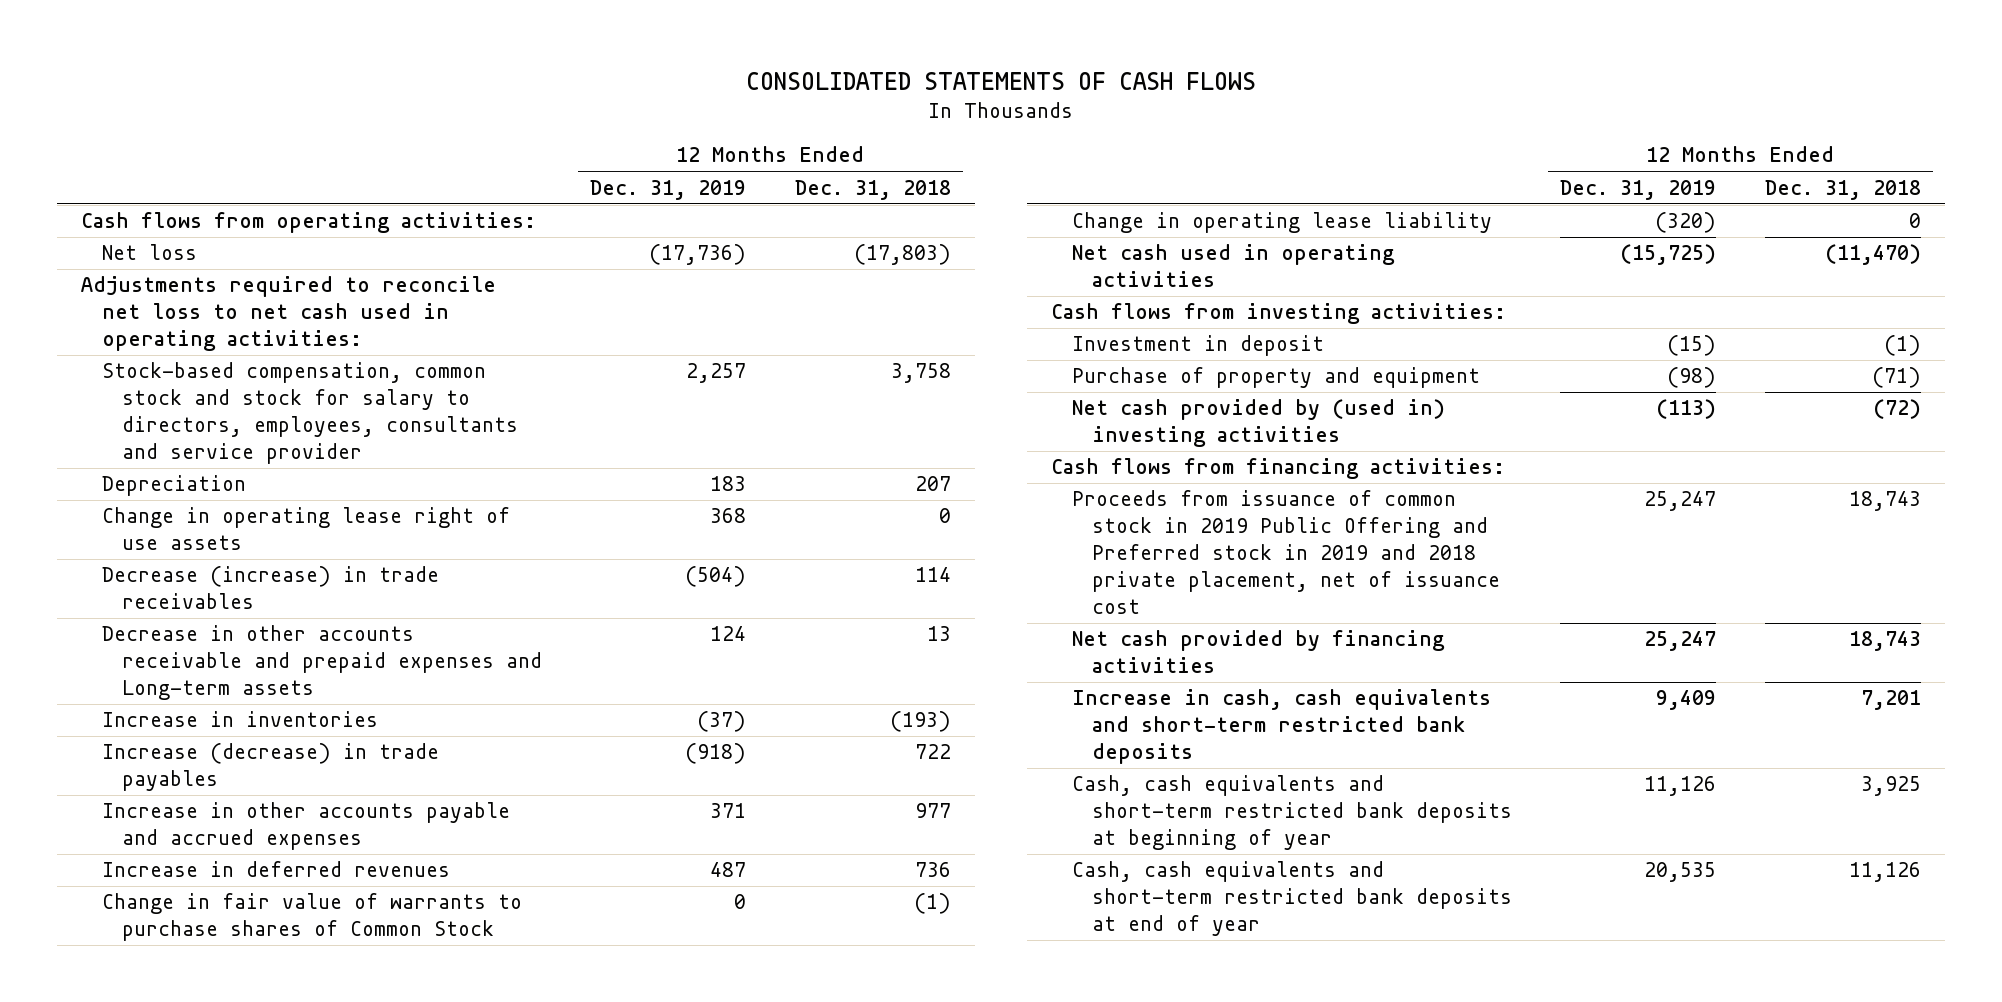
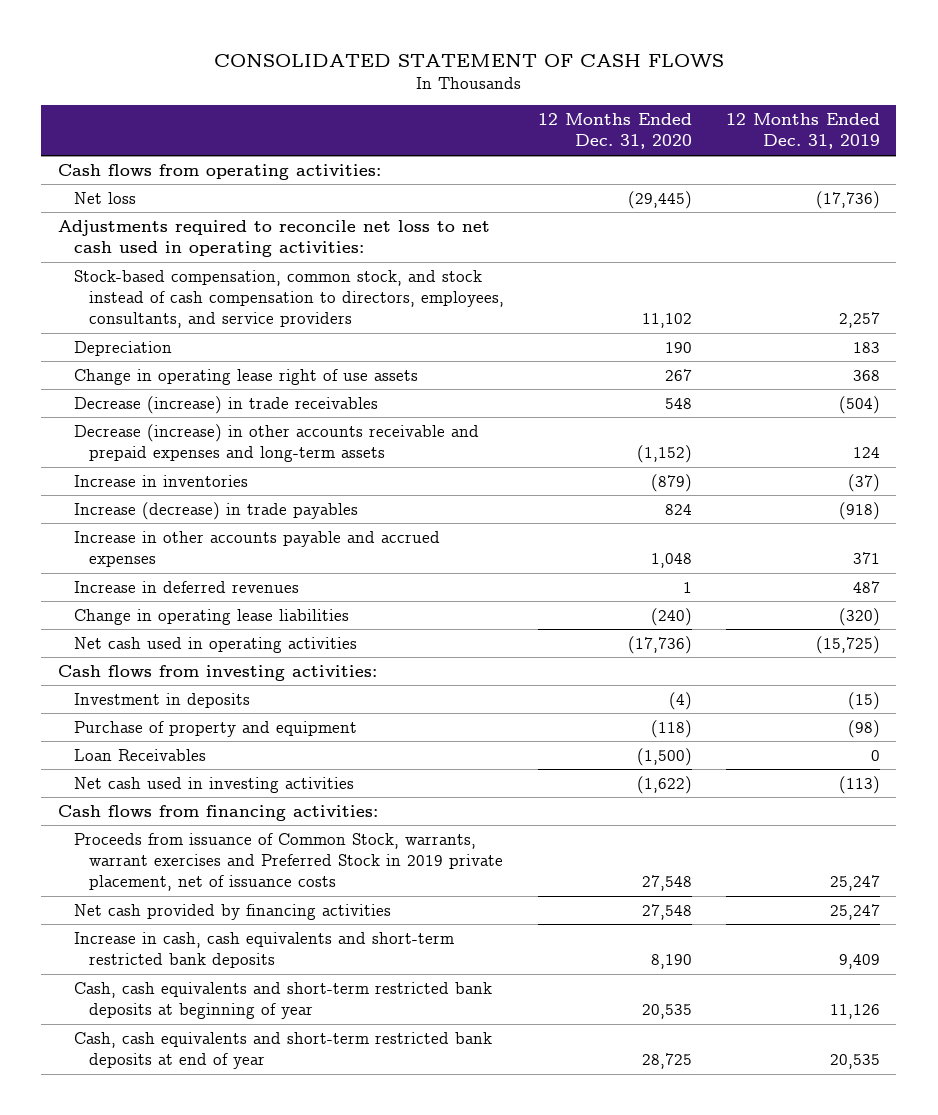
- CONSOLIDATED STATEMENTS OF CASH FLOWS
+ CONSOLIDATED STATEMENT OF CASH FLOWS
- | 12 Months Ended Dec. 31, 2019 | 12 Months Ended Dec. 31, 2018
+ | 12 Months Ended Dec. 31, 2020 | 12 Months Ended Dec. 31, 2019
- Stock-based compensation, common stock and stock for salary to directors, employees, consultants and service provider | 2,257 | 3,758
+ Stock-based compensation, common stock, and stock instead of cash compensation to directors, employees, consultants, and service providers | 11,102 | 2,257
- Decrease in other accounts receivable and prepaid expenses and Long-term assets | 124 | 13
+ Decrease (increase) in other accounts receivable and prepaid expenses and long-term assets | (1,152) | 124
- Change in fair value of warrants to purchase shares of Common Stock | 0 | (1)
- Change in operating lease liability | (320) | 0
+ Change in operating lease liabilities | (240) | (320)
- Investment in deposit | (15) | (1)
+ Investment in deposits | (4) | (15)
- Net cash provided by (used in) investing activities | (113) | (72)
+ Loan Receivables | (1,500) | 0
+ Net cash used in investing activities | (1,622) | (113)
- Proceeds from issuance of common stock in 2019 Public Offering and Preferred stock in 2019 and 2018 private placement, net of issuance cost | 25,247 | 18,743
+ Proceeds from issuance of Common Stock, warrants, warrant exercises and Preferred Stock in 2019 private placement, net of issuance costs | 27,548 | 25,247

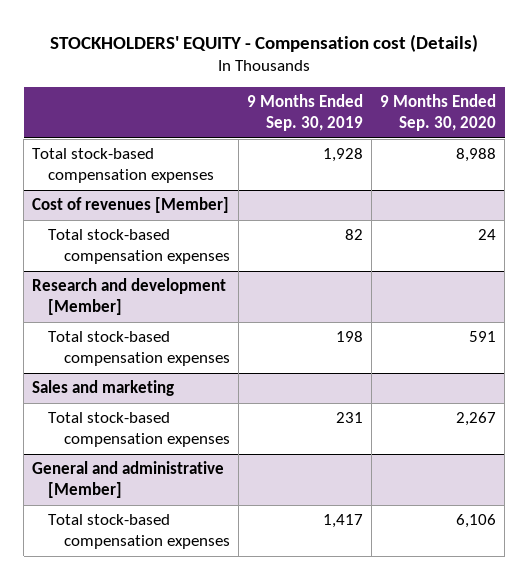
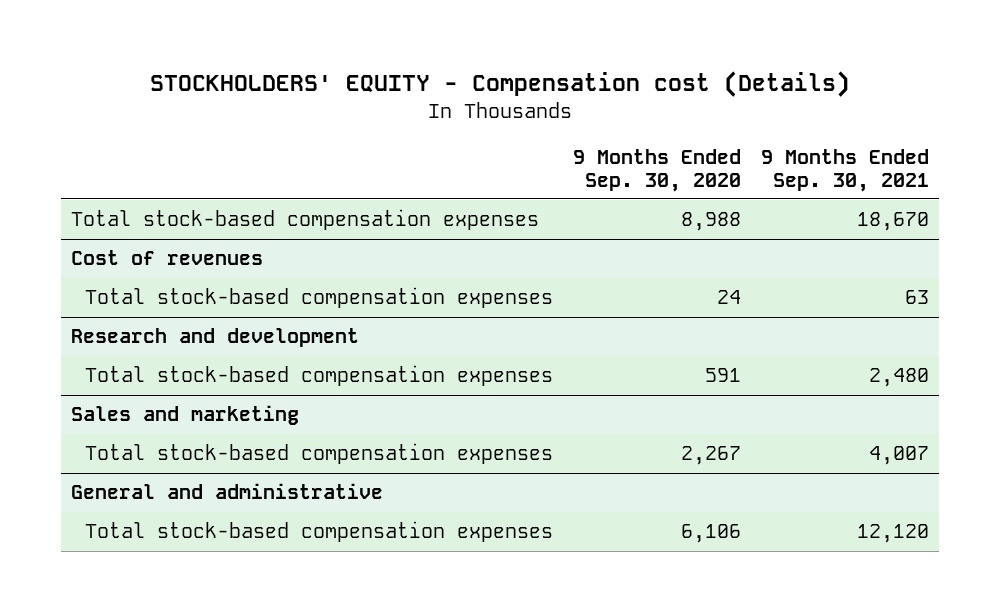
- | 9 Months Ended Sep. 30, 2019 | 9 Months Ended Sep. 30, 2020
+ | 9 Months Ended Sep. 30, 2020 | 9 Months Ended Sep. 30, 2021
- Cost of revenues [Member]
+ Cost of revenues
- Research and development [Member]
+ Research and development
- General and administrative [Member]
+ General and administrative

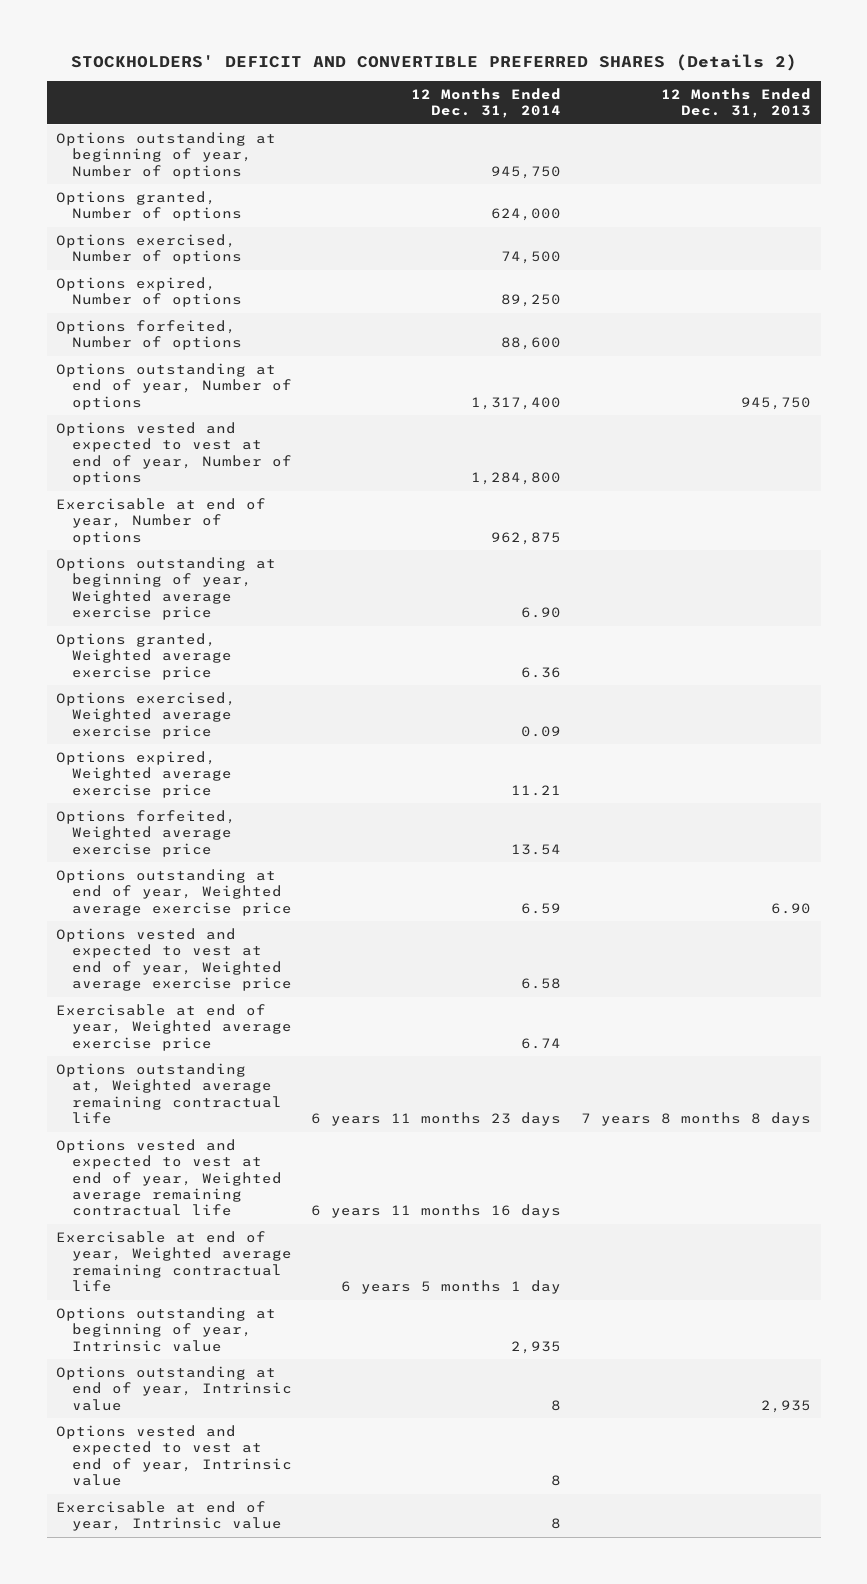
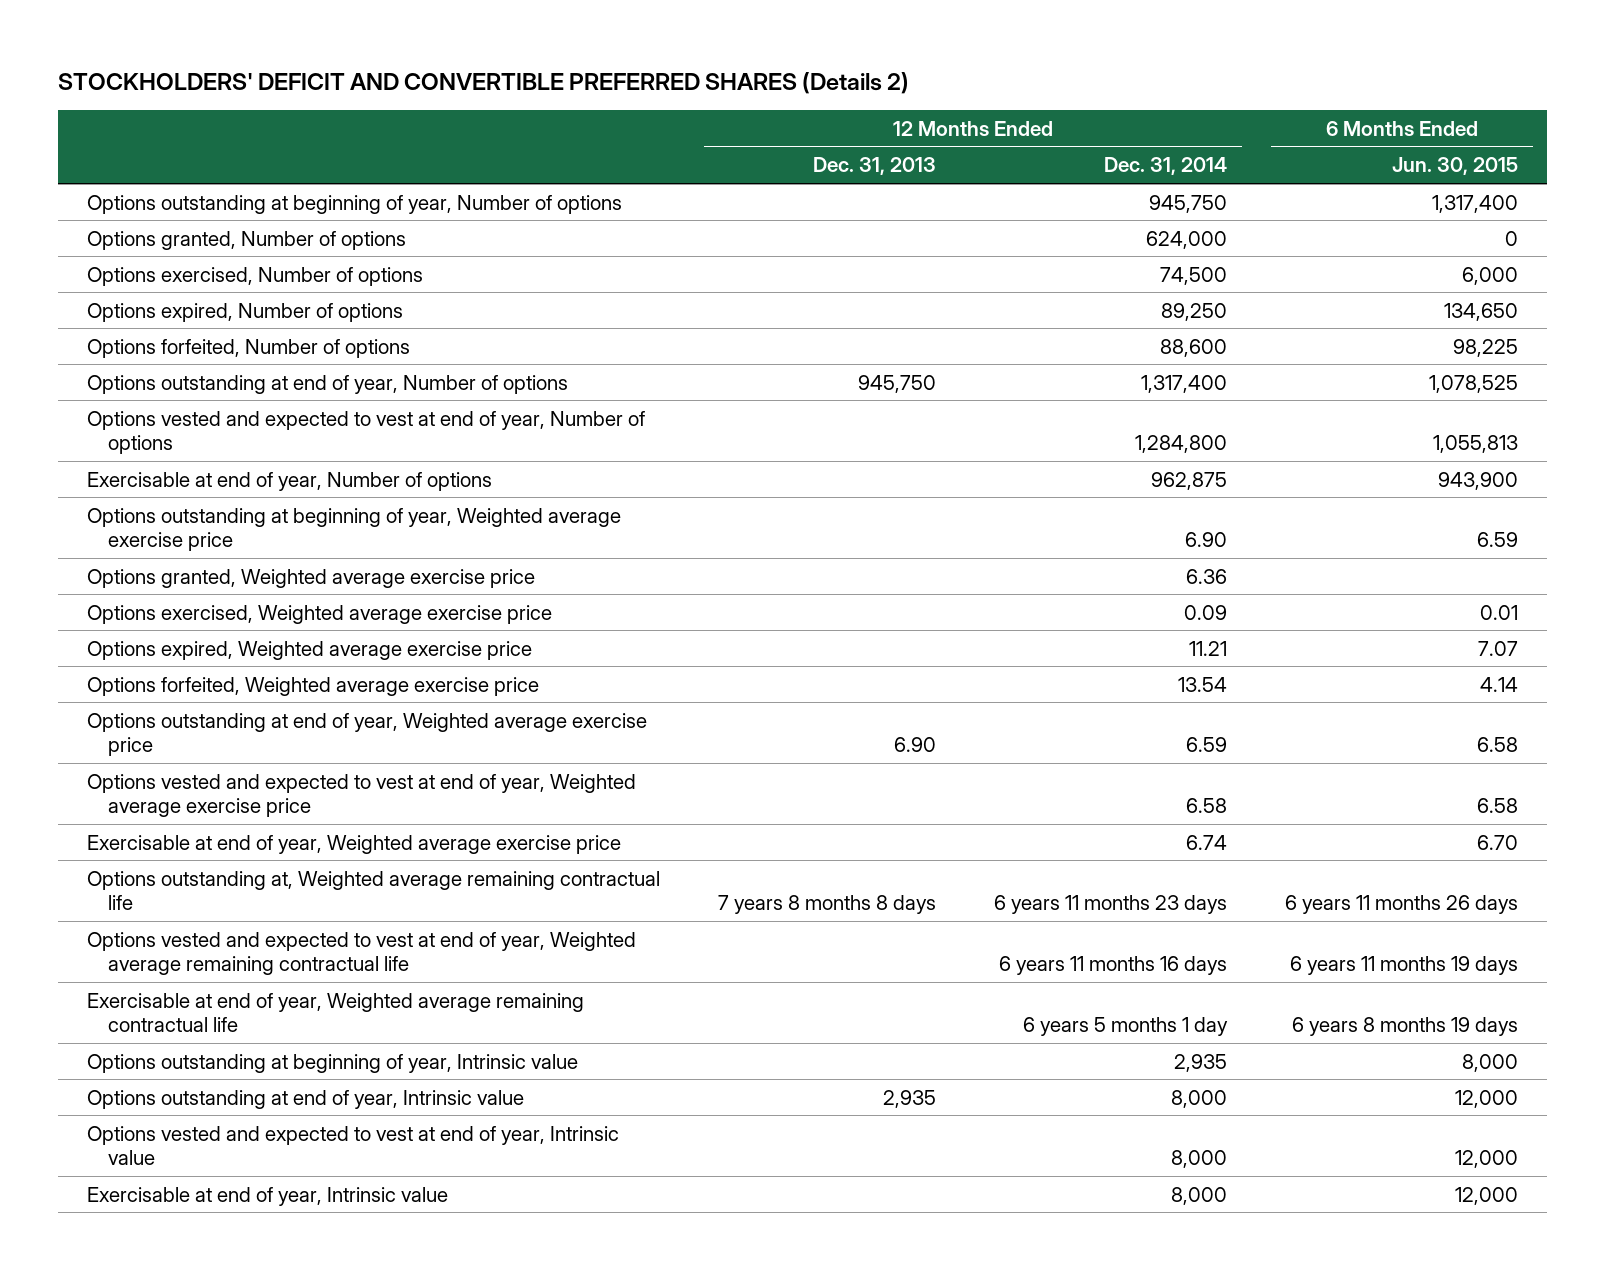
- | 12 Months Ended Dec. 31, 2014 | 12 Months Ended Dec. 31, 2013
+ | 12 Months Ended Dec. 31, 2013 | 12 Months Ended Dec. 31, 2014 | 6 Months Ended Jun. 30, 2015
- Options outstanding at end of year, Intrinsic value | 8 | 2,935
- Options vested and expected to vest at end of year, Intrinsic value | 8 |
- Exercisable at end of year, Intrinsic value | 8 |
+ Options outstanding at end of year, Intrinsic value | 2,935 | 8,000 | 12,000
+ Options vested and expected to vest at end of year, Intrinsic value | | 8,000 | 12,000
+ Exercisable at end of year, Intrinsic value | | 8,000 | 12,000

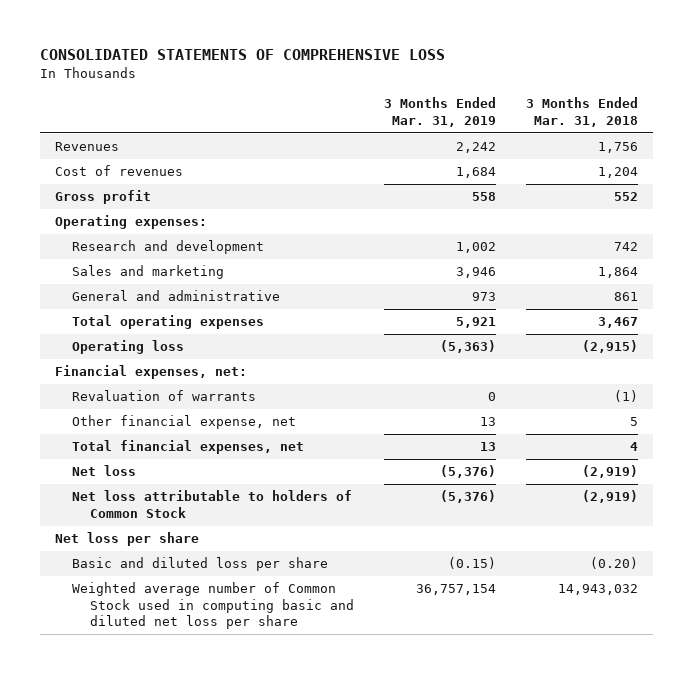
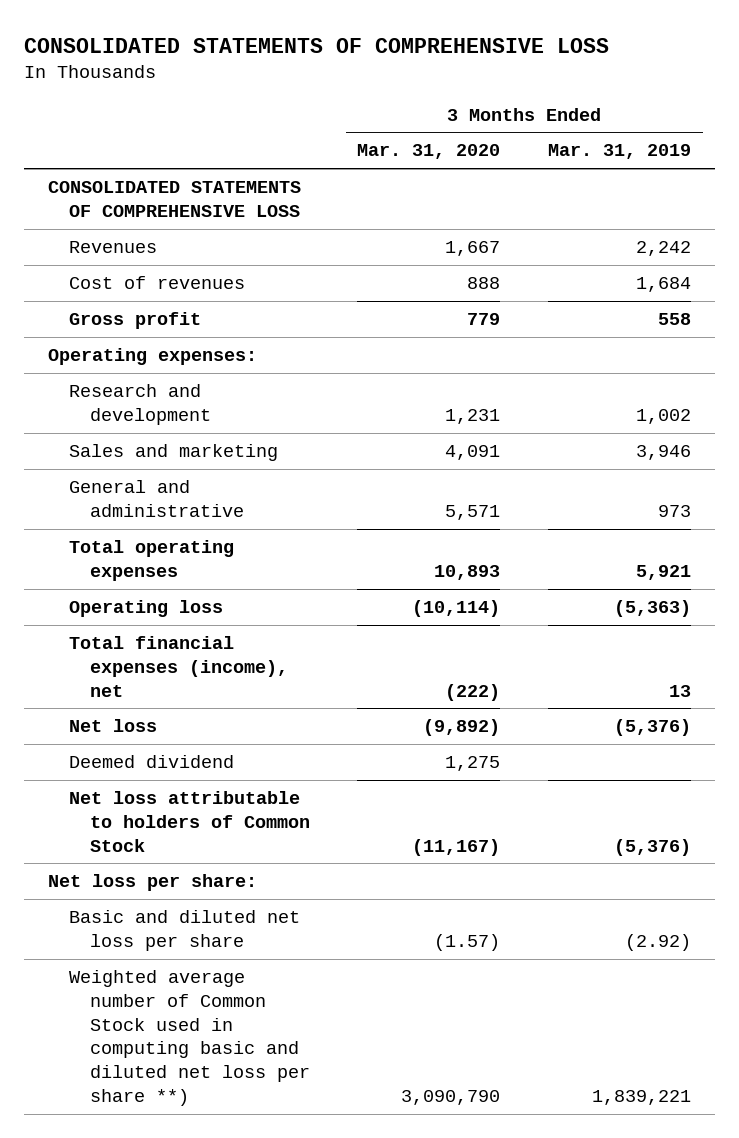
- | 3 Months Ended Mar. 31, 2019 | 3 Months Ended Mar. 31, 2018
+ | 3 Months Ended Mar. 31, 2020 | 3 Months Ended Mar. 31, 2019
+ CONSOLIDATED STATEMENTS OF COMPREHENSIVE LOSS
- Financial expenses, net:
- Revaluation of warrants | 0 | (1)
- Other financial expense, net | 13 | 5
- Total financial expenses, net | 13 | 4
+ Total financial expenses (income), net | (222) | 13
+ Deemed dividend | 1,275 |
- Net loss per share
- Basic and diluted loss per share | (0.15) | (0.20)
- Weighted average number of Common Stock used in computing basic and diluted net loss per share | 36,757,154 | 14,943,032
+ Net loss per share:
+ Basic and diluted net loss per share | (1.57) | (2.92)
+ Weighted average number of Common Stock used in computing basic and diluted net loss per share **) | 3,090,790 | 1,839,221

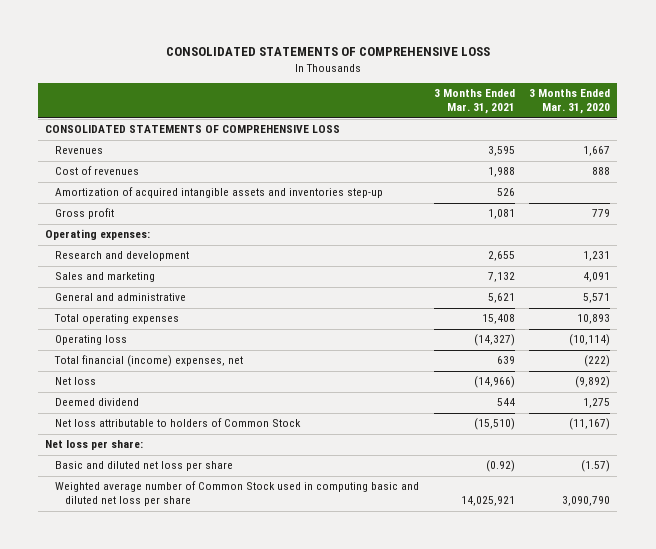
- | 3 Months Ended Mar. 31, 2020 | 3 Months Ended Mar. 31, 2019
+ | 3 Months Ended Mar. 31, 2021 | 3 Months Ended Mar. 31, 2020
+ Amortization of acquired intangible assets and inventories step-up | 526 |
- Total financial expenses (income), net | (222) | 13
+ Total financial (income) expenses, net | 639 | (222)
- Weighted average number of Common Stock used in computing basic and diluted net loss per share **) | 3,090,790 | 1,839,221
+ Weighted average number of Common Stock used in computing basic and diluted net loss per share | 14,025,921 | 3,090,790

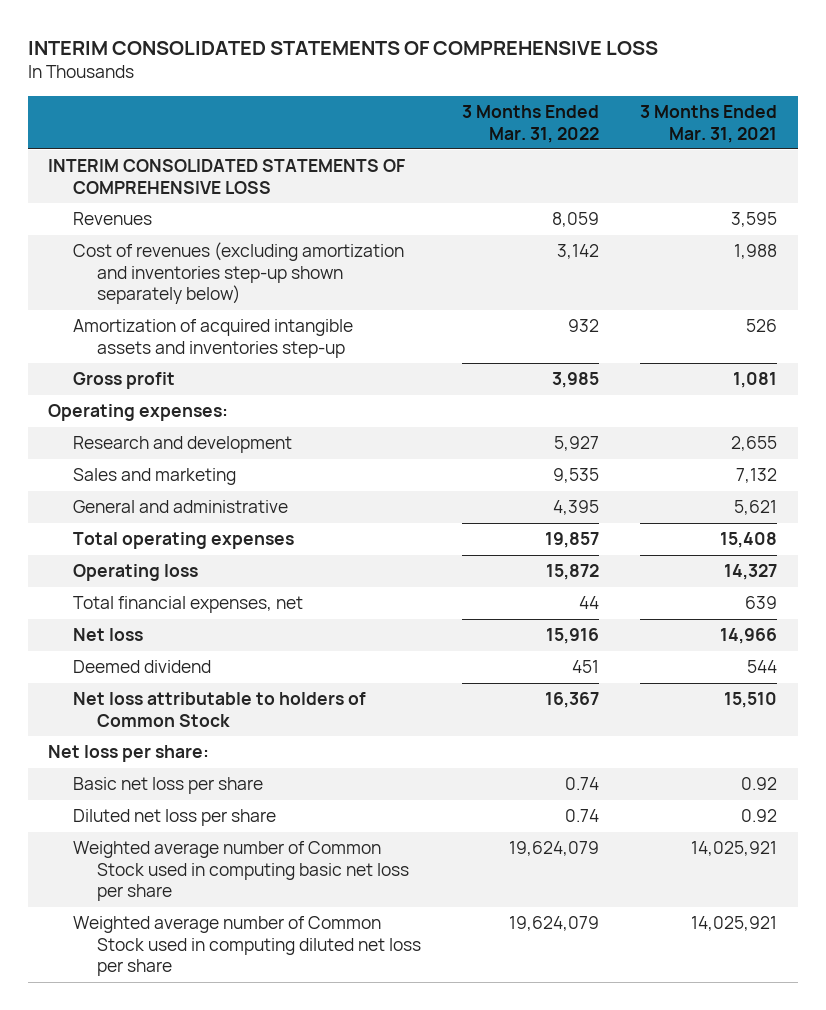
- CONSOLIDATED STATEMENTS OF COMPREHENSIVE LOSS
+ INTERIM CONSOLIDATED STATEMENTS OF COMPREHENSIVE LOSS
- | 3 Months Ended Mar. 31, 2021 | 3 Months Ended Mar. 31, 2020
+ | 3 Months Ended Mar. 31, 2022 | 3 Months Ended Mar. 31, 2021
- CONSOLIDATED STATEMENTS OF COMPREHENSIVE LOSS
+ INTERIM CONSOLIDATED STATEMENTS OF COMPREHENSIVE LOSS
- Cost of revenues | 1,988 | 888
+ Cost of revenues (excluding amortization and inventories step-up shown separately below) | 3,142 | 1,988
- Operating loss | (14,327) | (10,114)
- Total financial (income) expenses, net | 639 | (222)
- Net loss | (14,966) | (9,892)
+ Operating loss | 15,872 | 14,327
+ Total financial expenses, net | 44 | 639
+ Net loss | 15,916 | 14,966
- Net loss attributable to holders of Common Stock | (15,510) | (11,167)
+ Net loss attributable to holders of Common Stock | 16,367 | 15,510
- Basic and diluted net loss per share | (0.92) | (1.57)
- Weighted average number of Common Stock used in computing basic and diluted net loss per share | 14,025,921 | 3,090,790
+ Basic net loss per share | 0.74 | 0.92
+ Diluted net loss per share | 0.74 | 0.92
+ Weighted average number of Common Stock used in computing basic net loss per share | 19,624,079 | 14,025,921
+ Weighted average number of Common Stock used in computing diluted net loss per share | 19,624,079 | 14,025,921

